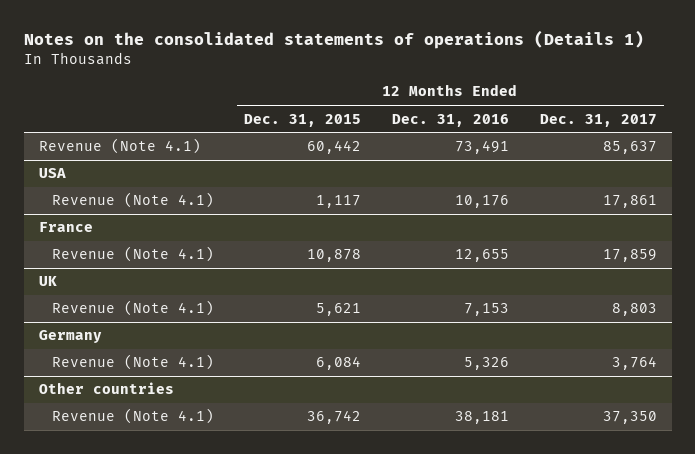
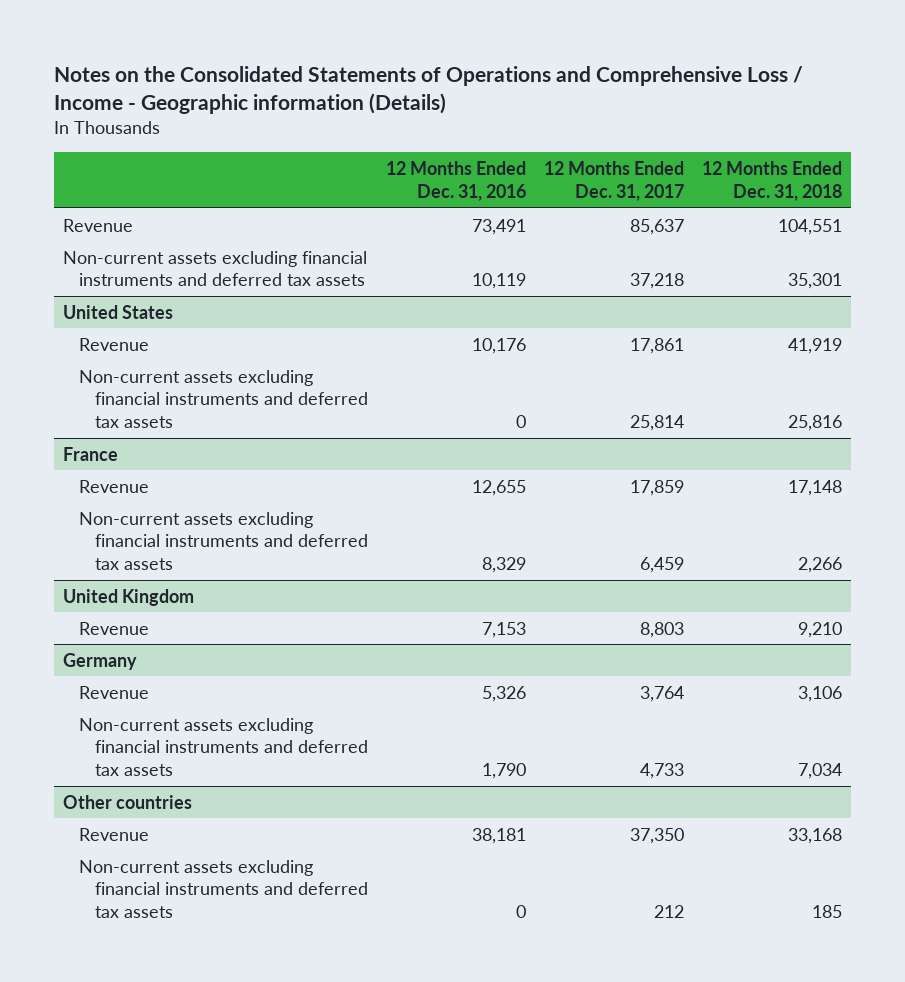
- Notes on the consolidated statements of operations (Details 1)
+ Notes on the Consolidated Statements of Operations and Comprehensive Loss / Income - Geographic information (Details)
- | 12 Months Ended Dec. 31, 2015 | 12 Months Ended Dec. 31, 2016 | 12 Months Ended Dec. 31, 2017
+ | 12 Months Ended Dec. 31, 2016 | 12 Months Ended Dec. 31, 2017 | 12 Months Ended Dec. 31, 2018
- Revenue (Note 4.1) | 60,442 | 73,491 | 85,637
- USA
- Revenue (Note 4.1) | 1,117 | 10,176 | 17,861
+ Revenue | 73,491 | 85,637 | 104,551
+ Non-current assets excluding financial instruments and deferred tax assets | 10,119 | 37,218 | 35,301
+ United States
+ Revenue | 10,176 | 17,861 | 41,919
+ Non-current assets excluding financial instruments and deferred tax assets | 0 | 25,814 | 25,816
@ France
- Revenue (Note 4.1) | 10,878 | 12,655 | 17,859
- UK
- Revenue (Note 4.1) | 5,621 | 7,153 | 8,803
@ France
+ Revenue | 12,655 | 17,859 | 17,148
+ Non-current assets excluding financial instruments and deferred tax assets | 8,329 | 6,459 | 2,266
+ United Kingdom
+ Revenue | 7,153 | 8,803 | 9,210
@ Germany
- Revenue (Note 4.1) | 6,084 | 5,326 | 3,764
+ Revenue | 5,326 | 3,764 | 3,106
+ Non-current assets excluding financial instruments and deferred tax assets | 1,790 | 4,733 | 7,034
@ Other countries
- Revenue (Note 4.1) | 36,742 | 38,181 | 37,350
+ Revenue | 38,181 | 37,350 | 33,168
+ Non-current assets excluding financial instruments and deferred tax assets | 0 | 212 | 185

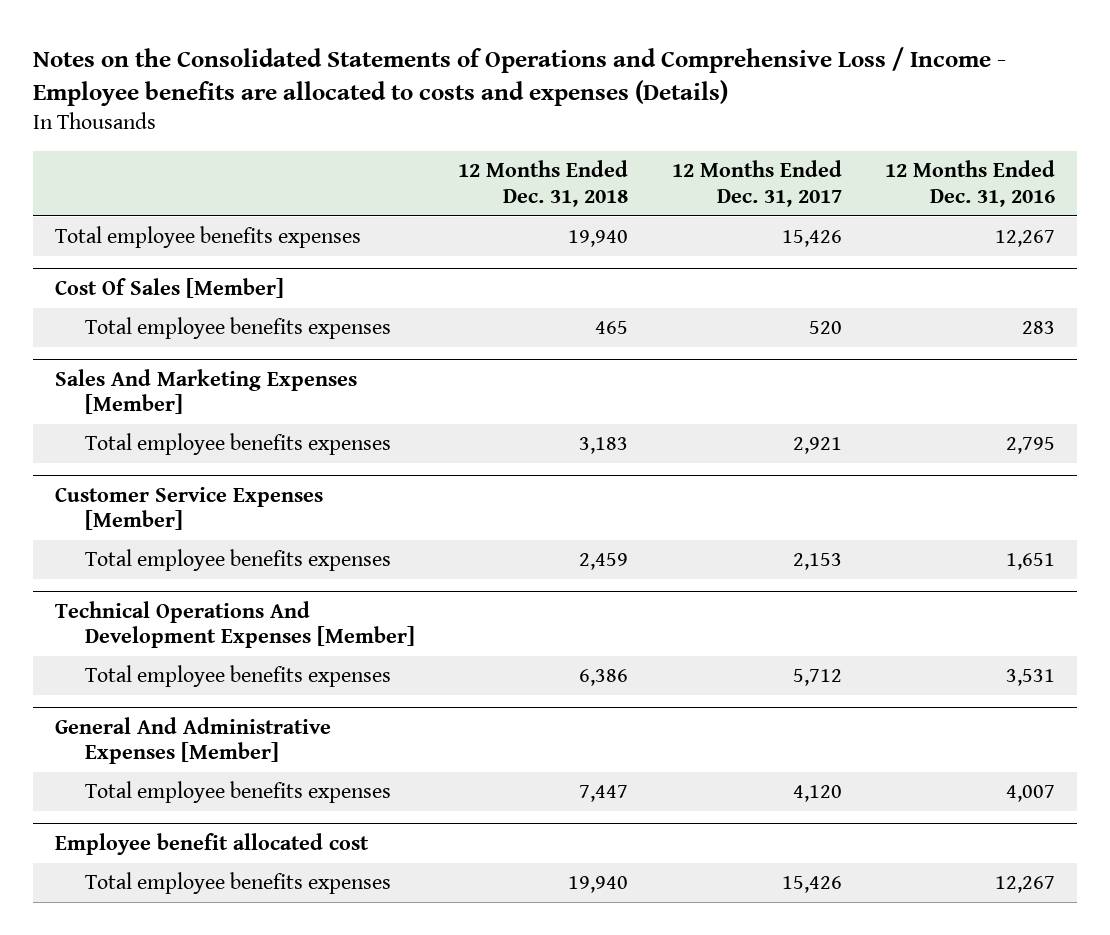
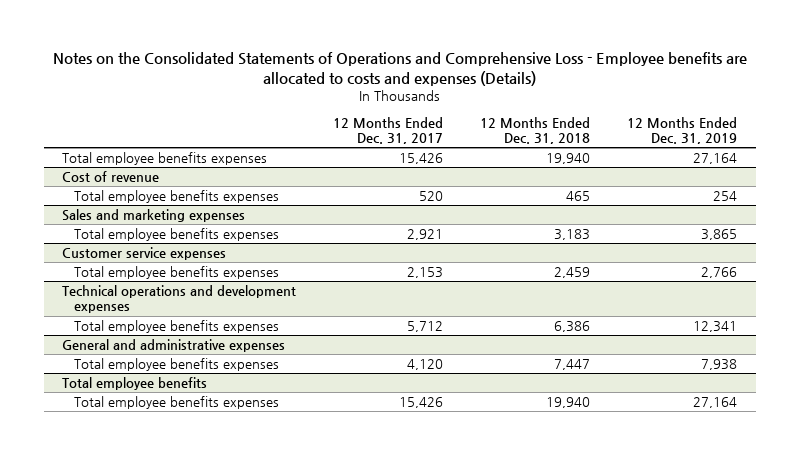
- Notes on the Consolidated Statements of Operations and Comprehensive Loss / Income - Employee benefits are allocated to costs and expenses (Details)
+ Notes on the Consolidated Statements of Operations and Comprehensive Loss - Employee benefits are allocated to costs and expenses (Details)
- | 12 Months Ended Dec. 31, 2018 | 12 Months Ended Dec. 31, 2017 | 12 Months Ended Dec. 31, 2016
+ | 12 Months Ended Dec. 31, 2017 | 12 Months Ended Dec. 31, 2018 | 12 Months Ended Dec. 31, 2019
- Cost Of Sales [Member]
+ Cost of revenue
- Sales And Marketing Expenses [Member]
+ Sales and marketing expenses
- Customer Service Expenses [Member]
+ Customer service expenses
- Technical Operations And Development Expenses [Member]
+ Technical operations and development expenses
- General And Administrative Expenses [Member]
+ General and administrative expenses
- Employee benefit allocated cost
+ Total employee benefits

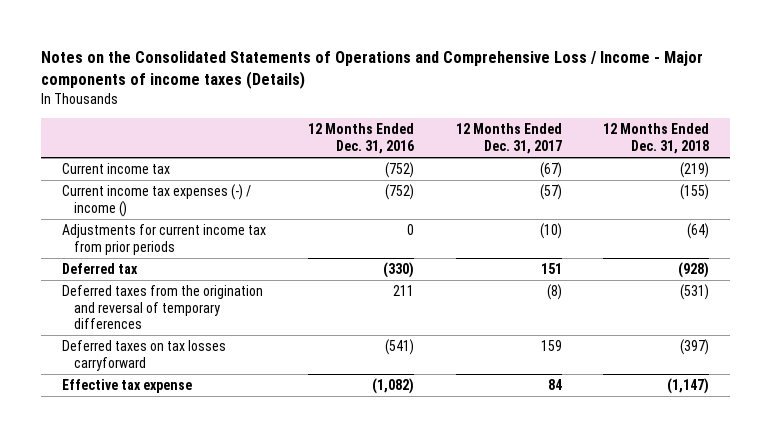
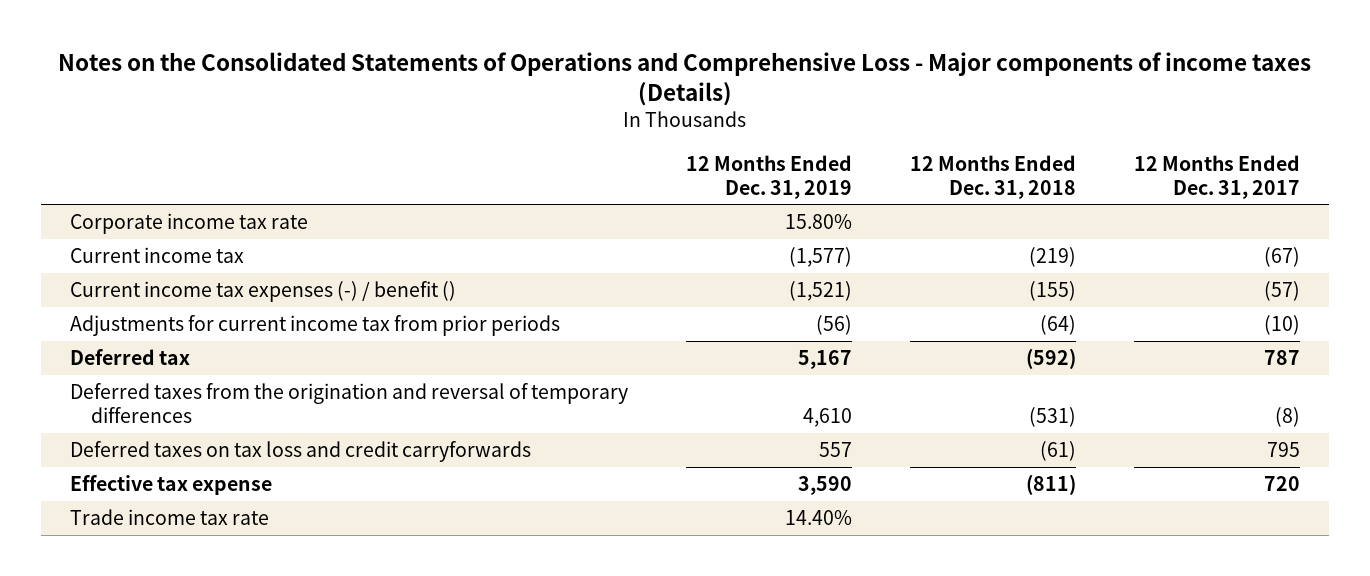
- Notes on the Consolidated Statements of Operations and Comprehensive Loss / Income - Major components of income taxes (Details)
+ Notes on the Consolidated Statements of Operations and Comprehensive Loss - Major components of income taxes (Details)
- | 12 Months Ended Dec. 31, 2016 | 12 Months Ended Dec. 31, 2017 | 12 Months Ended Dec. 31, 2018
+ | 12 Months Ended Dec. 31, 2019 | 12 Months Ended Dec. 31, 2018 | 12 Months Ended Dec. 31, 2017
+ Corporate income tax rate | 15.80% | |
- Current income tax expenses (-) / income () | (752) | (57) | (155)
+ Current income tax expenses (-) / benefit () | (1,521) | (155) | (57)
- Deferred tax | (330) | 151 | (928)
+ Deferred tax | 5,167 | (592) | 787
- Deferred taxes on tax losses carryforward | (541) | 159 | (397)
- Effective tax expense | (1,082) | 84 | (1,147)
+ Deferred taxes on tax loss and credit carryforwards | 557 | (61) | 795
+ Effective tax expense | 3,590 | (811) | 720
+ Trade income tax rate | 14.40% | |

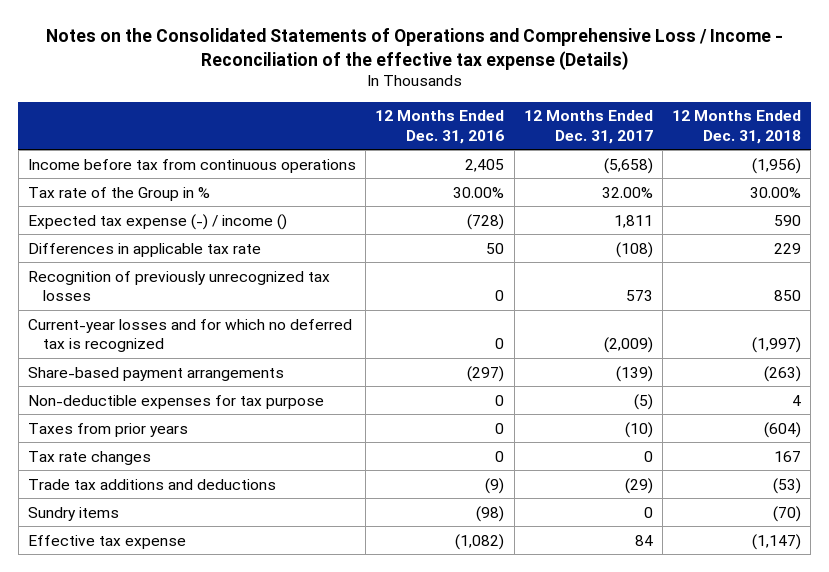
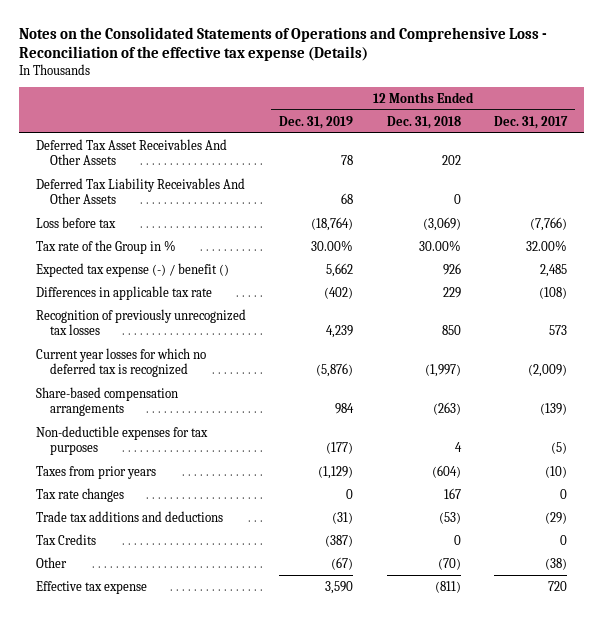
- Notes on the Consolidated Statements of Operations and Comprehensive Loss / Income - Reconciliation of the effective tax expense (Details)
+ Notes on the Consolidated Statements of Operations and Comprehensive Loss - Reconciliation of the effective tax expense (Details)
- | 12 Months Ended Dec. 31, 2016 | 12 Months Ended Dec. 31, 2017 | 12 Months Ended Dec. 31, 2018
+ | 12 Months Ended Dec. 31, 2019 | 12 Months Ended Dec. 31, 2018 | 12 Months Ended Dec. 31, 2017
- Income before tax from continuous operations | 2,405 | (5,658) | (1,956)
+ Deferred Tax Asset Receivables And Other Assets | 78 | 202 |
+ Deferred Tax Liability Receivables And Other Assets | 68 | 0 |
+ Loss before tax | (18,764) | (3,069) | (7,766)
- Expected tax expense (-) / income () | (728) | 1,811 | 590
+ Expected tax expense (-) / benefit () | 5,662 | 926 | 2,485
- Current-year losses and for which no deferred tax is recognized | 0 | (2,009) | (1,997)
- Share-based payment arrangements | (297) | (139) | (263)
- Non-deductible expenses for tax purpose | 0 | (5) | 4
+ Current year losses for which no deferred tax is recognized | (5,876) | (1,997) | (2,009)
+ Share-based compensation arrangements | 984 | (263) | (139)
+ Non-deductible expenses for tax purposes | (177) | 4 | (5)
- Sundry items | (98) | 0 | (70)
- Effective tax expense | (1,082) | 84 | (1,147)
+ Tax Credits | (387) | 0 | 0
+ Other | (67) | (70) | (38)
+ Effective tax expense | 3,590 | (811) | 720

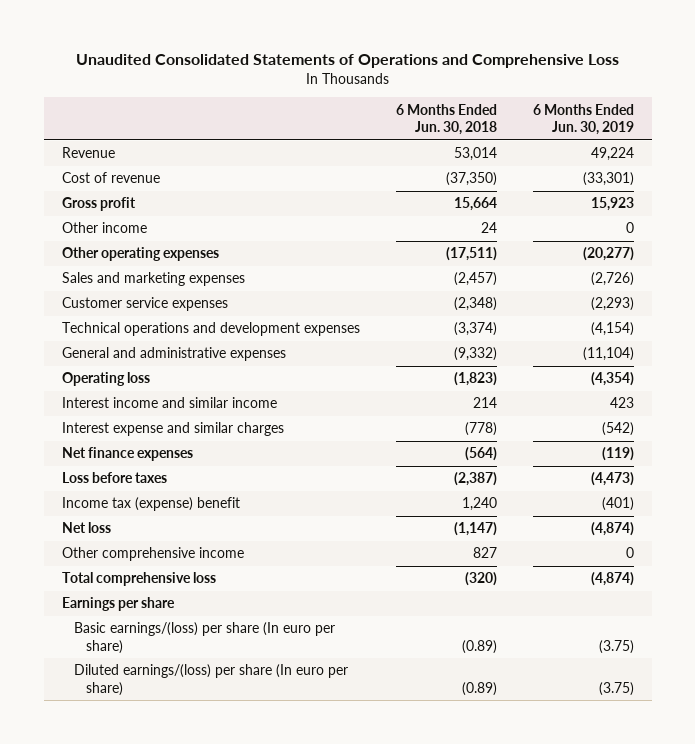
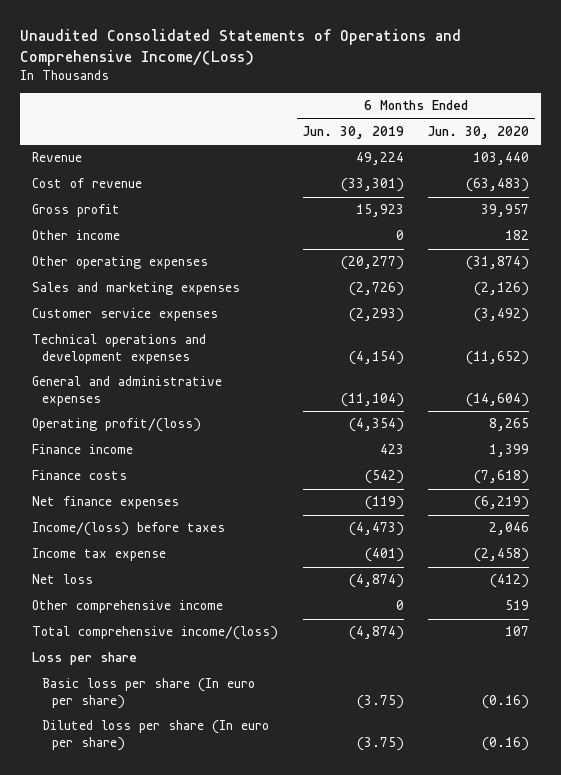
- Unaudited Consolidated Statements of Operations and Comprehensive Loss
+ Unaudited Consolidated Statements of Operations and Comprehensive Income/(Loss)
- | 6 Months Ended Jun. 30, 2018 | 6 Months Ended Jun. 30, 2019
+ | 6 Months Ended Jun. 30, 2019 | 6 Months Ended Jun. 30, 2020
- Operating loss | (1,823) | (4,354)
- Interest income and similar income | 214 | 423
- Interest expense and similar charges | (778) | (542)
+ Operating profit/(loss) | (4,354) | 8,265
+ Finance income | 423 | 1,399
+ Finance costs | (542) | (7,618)
- Loss before taxes | (2,387) | (4,473)
- Income tax (expense) benefit | 1,240 | (401)
+ Income/(loss) before taxes | (4,473) | 2,046
+ Income tax expense | (401) | (2,458)
- Total comprehensive loss | (320) | (4,874)
- Earnings per share
- Basic earnings/(loss) per share (In euro per share) | (0.89) | (3.75)
- Diluted earnings/(loss) per share (In euro per share) | (0.89) | (3.75)
+ Total comprehensive income/(loss) | (4,874) | 107
+ Loss per share
+ Basic loss per share (In euro per share) | (3.75) | (0.16)
+ Diluted loss per share (In euro per share) | (3.75) | (0.16)

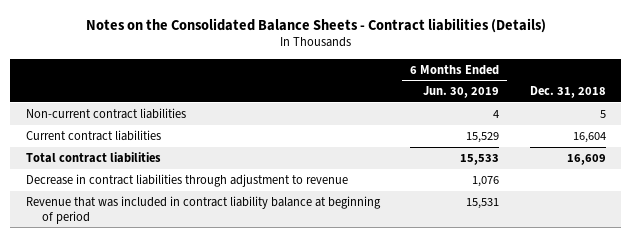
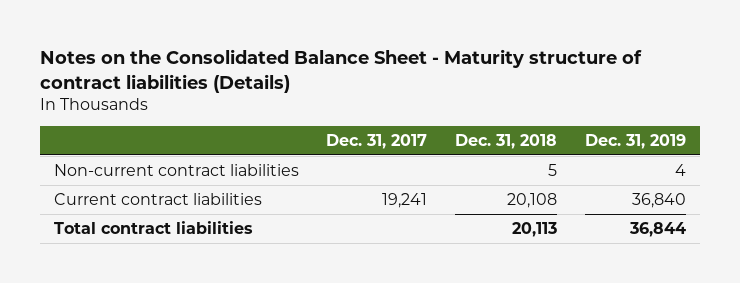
- Notes on the Consolidated Balance Sheets - Contract liabilities (Details)
+ Notes on the Consolidated Balance Sheet - Maturity structure of contract liabilities (Details)
- | 6 Months Ended Jun. 30, 2019 | Dec. 31, 2018
+ | Dec. 31, 2017 | Dec. 31, 2018 | Dec. 31, 2019
- Current contract liabilities | 15,529 | 16,604
- Total contract liabilities | 15,533 | 16,609
- Decrease in contract liabilities through adjustment to revenue | 1,076 |
- Revenue that was included in contract liability balance at beginning of period | 15,531 |
+ Current contract liabilities | 19,241 | 20,108 | 36,840
+ Total contract liabilities | | 20,113 | 36,844

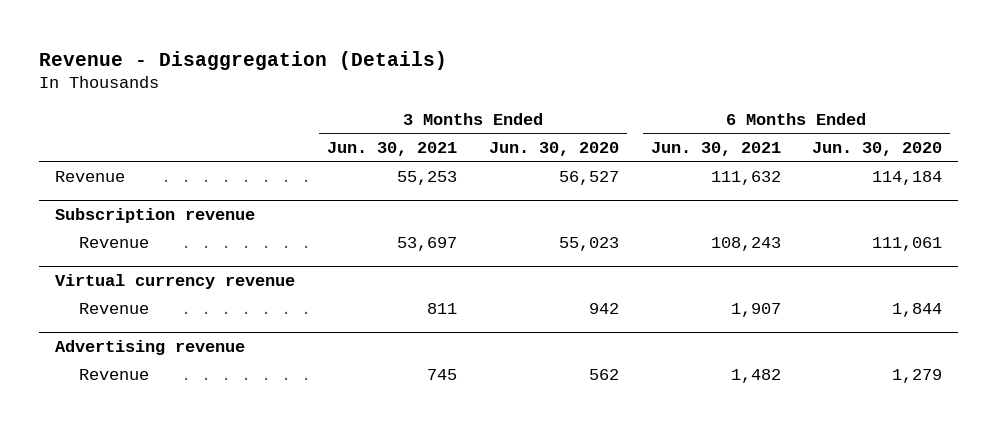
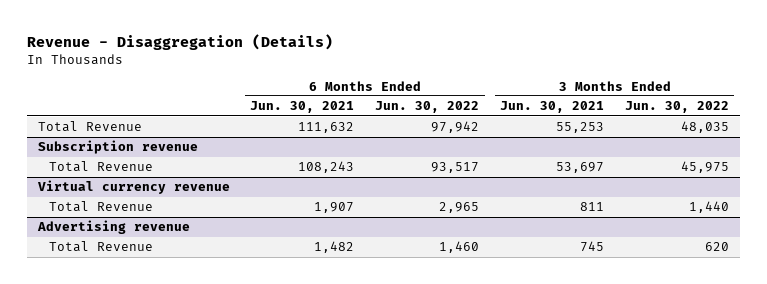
- | 3 Months Ended Jun. 30, 2021 | 3 Months Ended Jun. 30, 2020 | 6 Months Ended Jun. 30, 2021 | 6 Months Ended Jun. 30, 2020
+ | 6 Months Ended Jun. 30, 2021 | 6 Months Ended Jun. 30, 2022 | 3 Months Ended Jun. 30, 2021 | 3 Months Ended Jun. 30, 2022
- Revenue | 55,253 | 56,527 | 111,632 | 114,184
+ Total Revenue | 111,632 | 97,942 | 55,253 | 48,035
@ Subscription revenue
- Revenue | 53,697 | 55,023 | 108,243 | 111,061
+ Total Revenue | 108,243 | 93,517 | 53,697 | 45,975
@ Virtual currency revenue
- Revenue | 811 | 942 | 1,907 | 1,844
+ Total Revenue | 1,907 | 2,965 | 811 | 1,440
@ Advertising revenue
- Revenue | 745 | 562 | 1,482 | 1,279
+ Total Revenue | 1,482 | 1,460 | 745 | 620

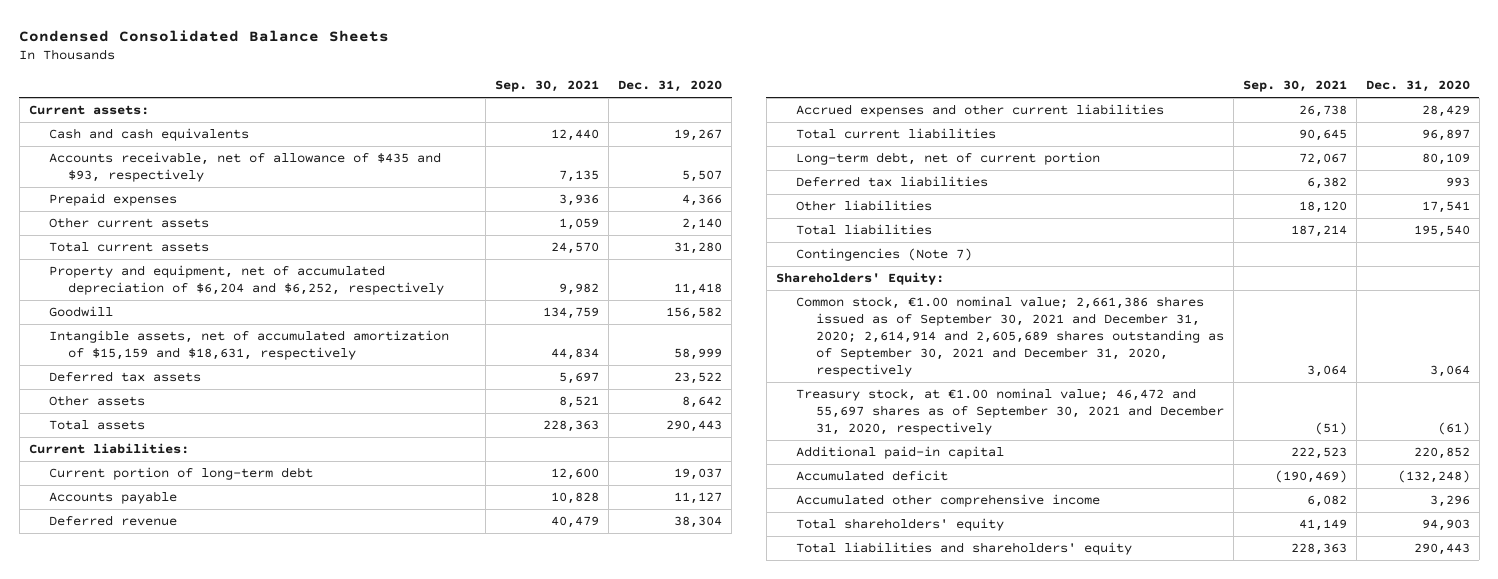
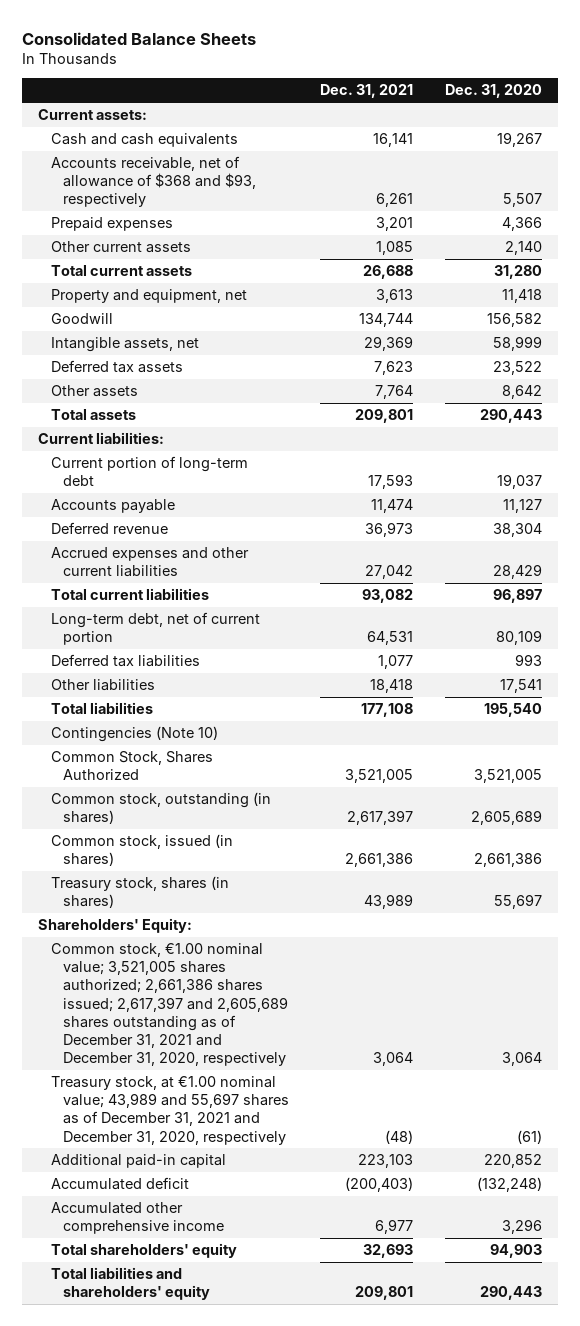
- Condensed Consolidated Balance Sheets
+ Consolidated Balance Sheets
- | Sep. 30, 2021 | Dec. 31, 2020
+ | Dec. 31, 2021 | Dec. 31, 2020
- Accounts receivable, net of allowance of $435 and $93, respectively | 7,135 | 5,507
+ Accounts receivable, net of allowance of $368 and $93, respectively | 6,261 | 5,507
- Property and equipment, net of accumulated depreciation of $6,204 and $6,252, respectively | 9,982 | 11,418
+ Property and equipment, net | 3,613 | 11,418
- Intangible assets, net of accumulated amortization of $15,159 and $18,631, respectively | 44,834 | 58,999
+ Intangible assets, net | 29,369 | 58,999
- Contingencies (Note 7)
+ Contingencies (Note 10)
+ Common Stock, Shares Authorized | 3,521,005 | 3,521,005
+ Common stock, outstanding (in shares) | 2,617,397 | 2,605,689
+ Common stock, issued (in shares) | 2,661,386 | 2,661,386
+ Treasury stock, shares (in shares) | 43,989 | 55,697
- Common stock, €1.00 nominal value; 2,661,386 shares issued as of September 30, 2021 and December 31, 2020; 2,614,914 and 2,605,689 shares outstanding as of September 30, 2021 and December 31, 2020, respectively | 3,064 | 3,064
- Treasury stock, at €1.00 nominal value; 46,472 and 55,697 shares as of September 30, 2021 and December 31, 2020, respectively | (51) | (61)
+ Common stock, €1.00 nominal value; 3,521,005 shares authorized; 2,661,386 shares issued; 2,617,397 and 2,605,689 shares outstanding as of December 31, 2021 and December 31, 2020, respectively | 3,064 | 3,064
+ Treasury stock, at €1.00 nominal value; 43,989 and 55,697 shares as of December 31, 2021 and December 31, 2020, respectively | (48) | (61)

